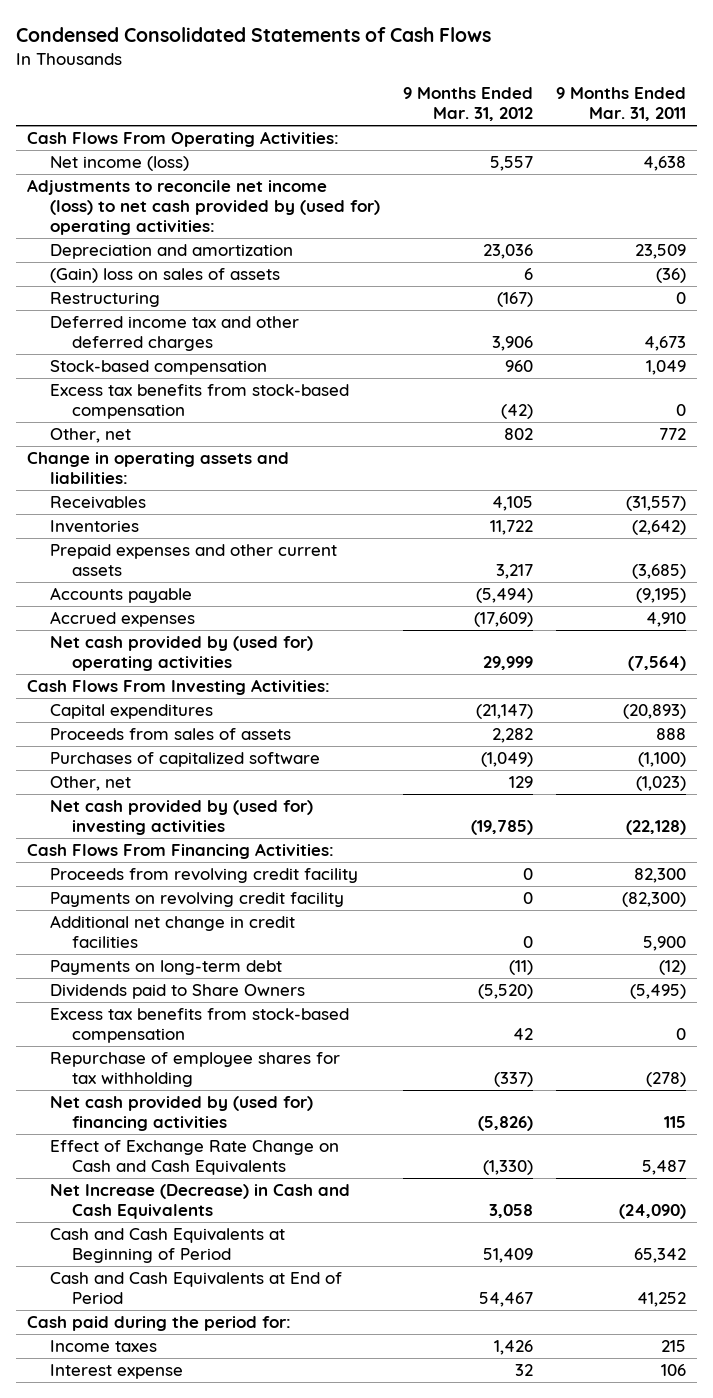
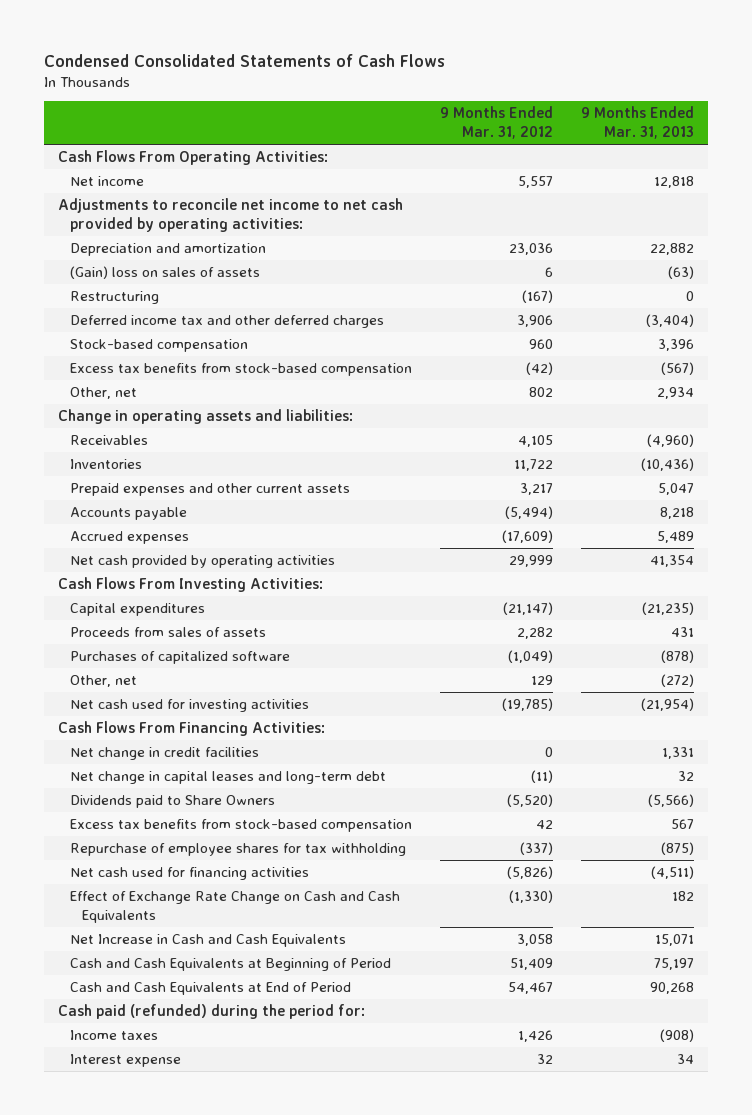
- | 9 Months Ended Mar. 31, 2012 | 9 Months Ended Mar. 31, 2011
+ | 9 Months Ended Mar. 31, 2012 | 9 Months Ended Mar. 31, 2013
- Net income (loss) | 5,557 | 4,638
- Adjustments to reconcile net income (loss) to net cash provided by (used for) operating activities:
+ Net income | 5,557 | 12,818
+ Adjustments to reconcile net income to net cash provided by operating activities:
- Net cash provided by (used for) operating activities | 29,999 | (7,564)
+ Net cash provided by operating activities | 29,999 | 41,354
- Net cash provided by (used for) investing activities | (19,785) | (22,128)
+ Net cash used for investing activities | (19,785) | (21,954)
- Proceeds from revolving credit facility | 0 | 82,300
- Payments on revolving credit facility | 0 | (82,300)
- Additional net change in credit facilities | 0 | 5,900
- Payments on long-term debt | (11) | (12)
+ Net change in credit facilities | 0 | 1,331
+ Net change in capital leases and long-term debt | (11) | 32
- Net cash provided by (used for) financing activities | (5,826) | 115
+ Net cash used for financing activities | (5,826) | (4,511)
- Net Increase (Decrease) in Cash and Cash Equivalents | 3,058 | (24,090)
+ Net Increase in Cash and Cash Equivalents | 3,058 | 15,071
- Cash paid during the period for:
+ Cash paid (refunded) during the period for:

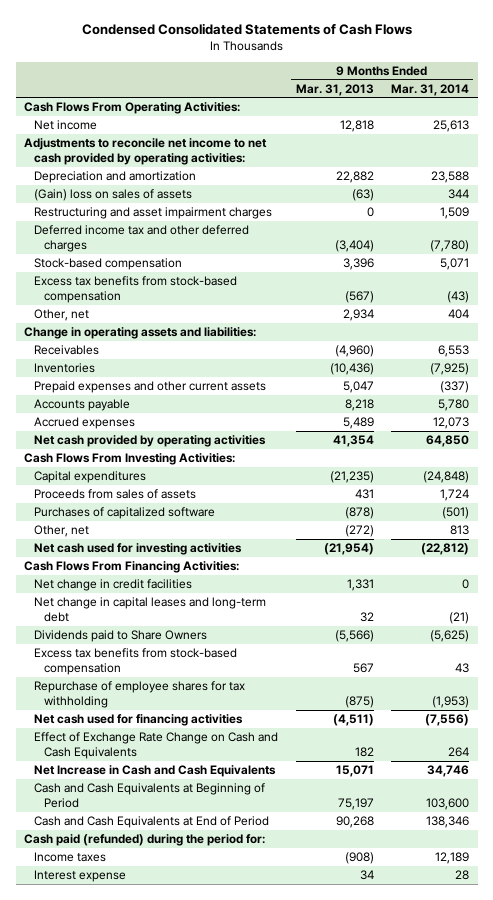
- | 9 Months Ended Mar. 31, 2012 | 9 Months Ended Mar. 31, 2013
+ | 9 Months Ended Mar. 31, 2013 | 9 Months Ended Mar. 31, 2014
- Restructuring | (167) | 0
+ Restructuring and asset impairment charges | 0 | 1,509

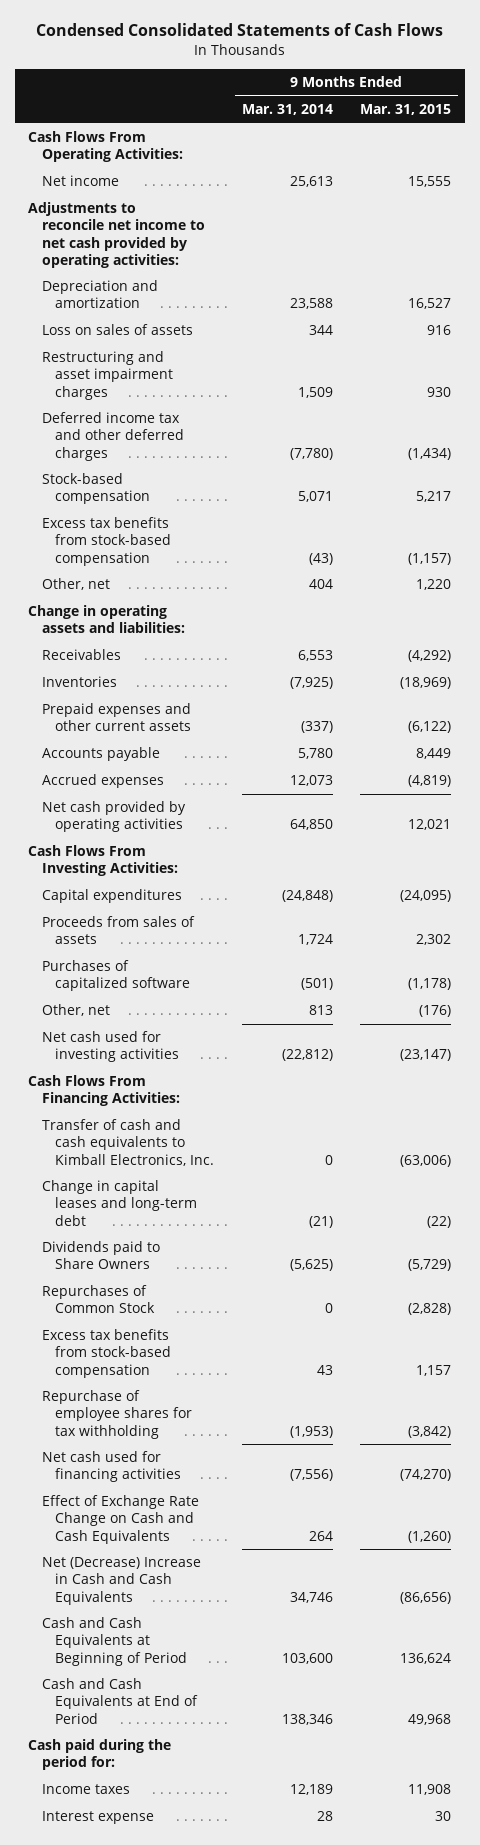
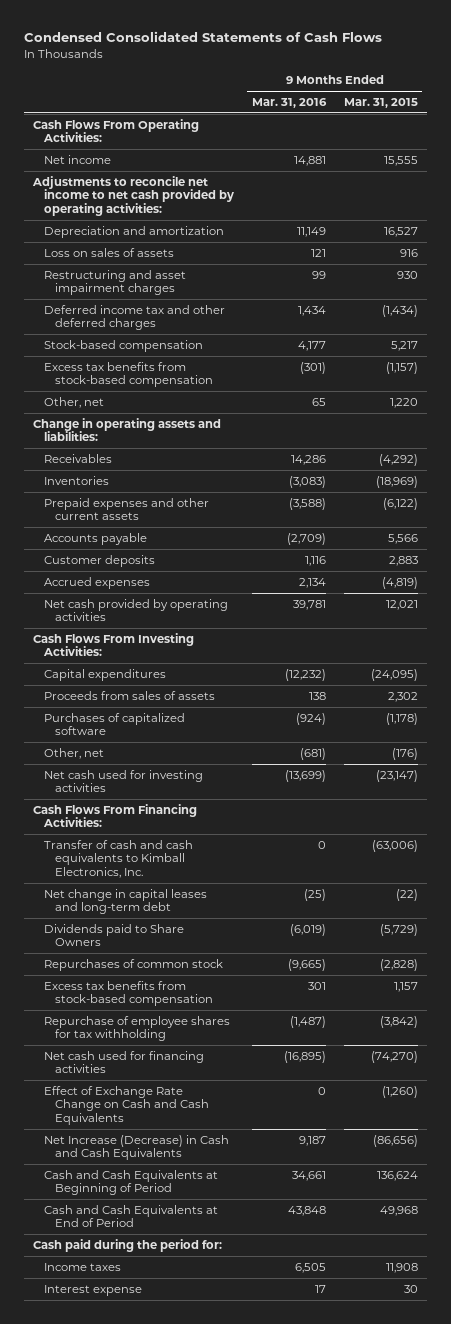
- | 9 Months Ended Mar. 31, 2014 | 9 Months Ended Mar. 31, 2015
+ | 9 Months Ended Mar. 31, 2016 | 9 Months Ended Mar. 31, 2015
- Accounts payable | 5,780 | 8,449
+ Accounts payable | (2,709) | 5,566
+ Customer deposits | 1,116 | 2,883
- Change in capital leases and long-term debt | (21) | (22)
+ Net change in capital leases and long-term debt | (25) | (22)
- Repurchases of Common Stock | 0 | (2,828)
+ Repurchases of common stock | (9,665) | (2,828)
- Net (Decrease) Increase in Cash and Cash Equivalents | 34,746 | (86,656)
+ Net Increase (Decrease) in Cash and Cash Equivalents | 9,187 | (86,656)

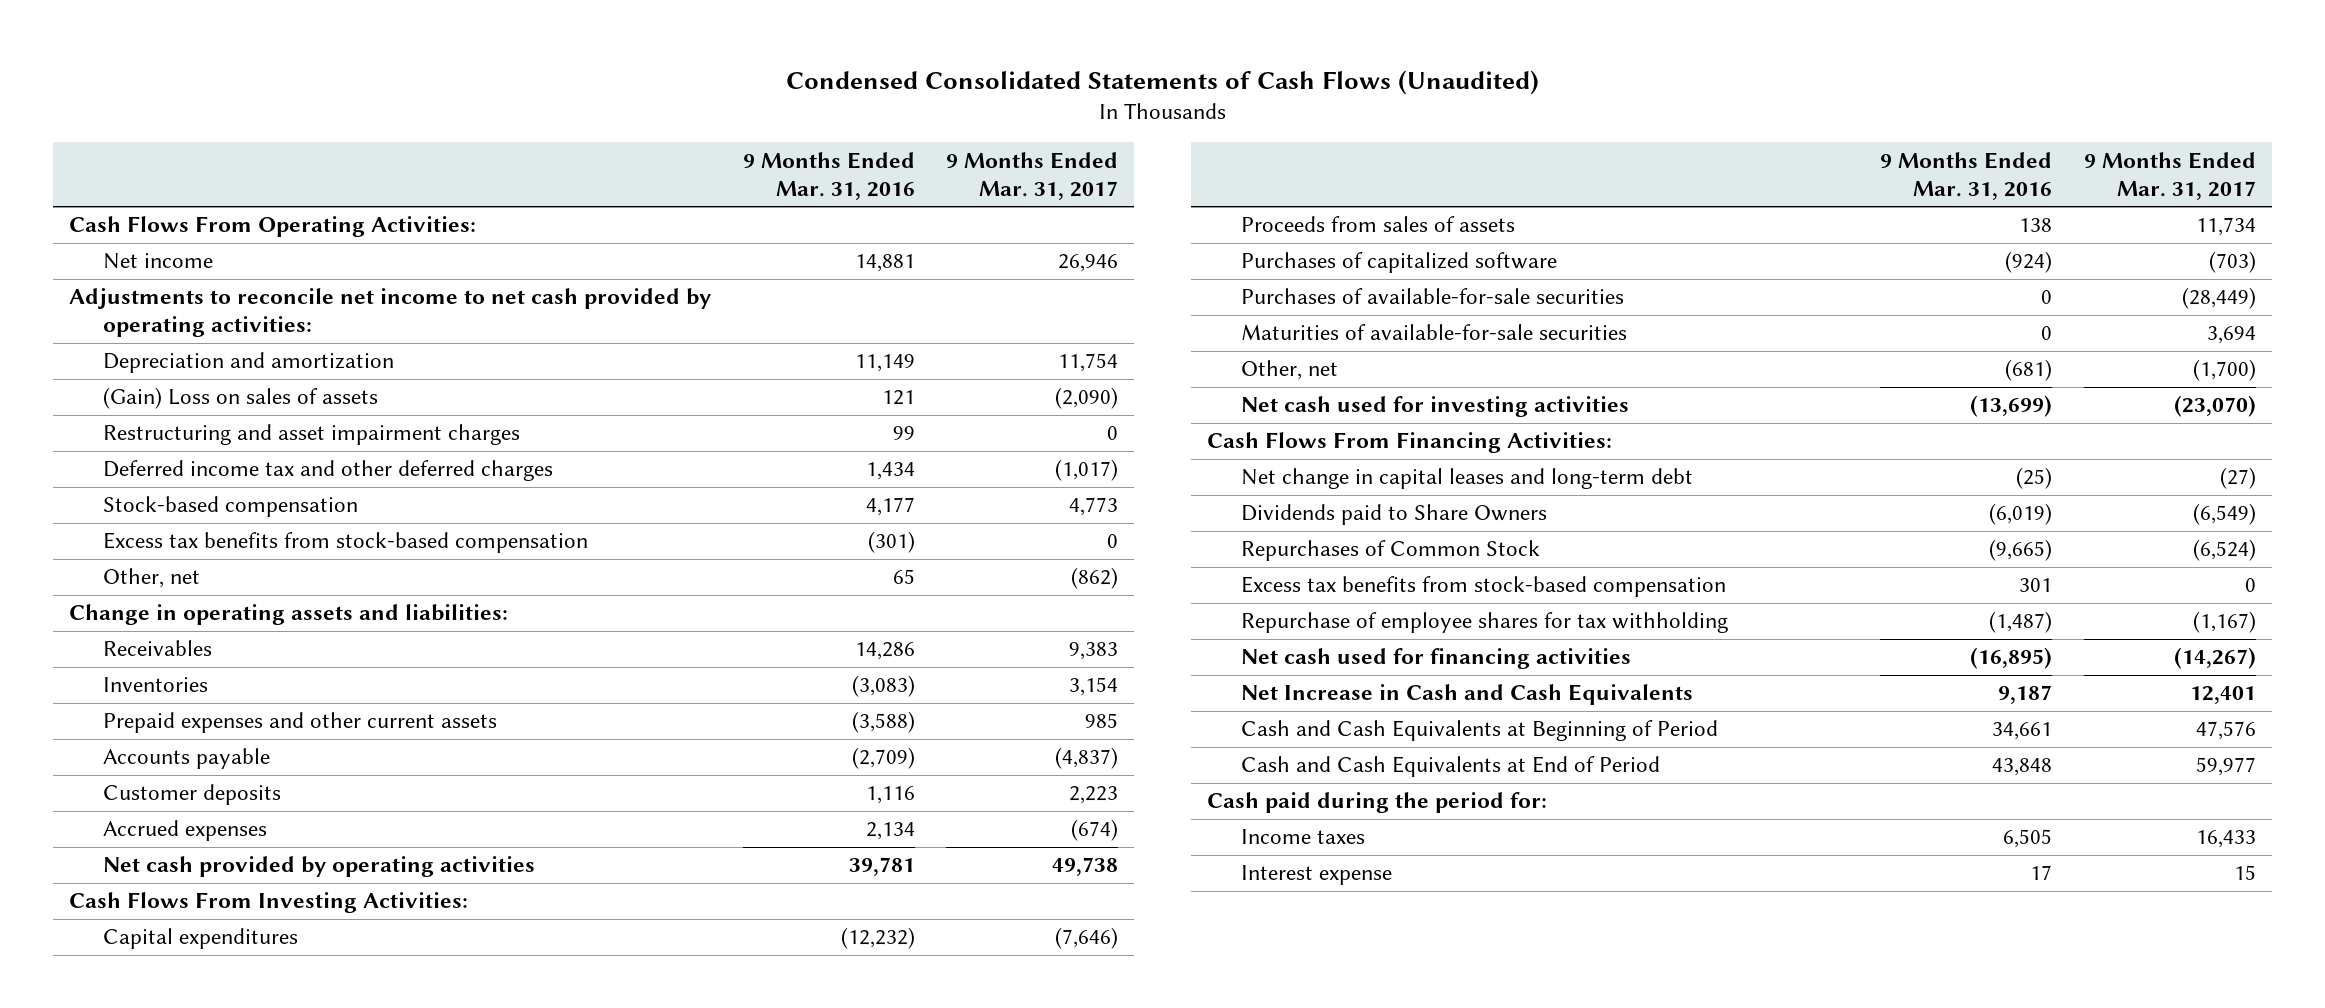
- Condensed Consolidated Statements of Cash Flows
+ Condensed Consolidated Statements of Cash Flows (Unaudited)
- | 9 Months Ended Mar. 31, 2016 | 9 Months Ended Mar. 31, 2015
+ | 9 Months Ended Mar. 31, 2016 | 9 Months Ended Mar. 31, 2017
- Loss on sales of assets | 121 | 916
+ (Gain) Loss on sales of assets | 121 | (2,090)
+ Purchases of available-for-sale securities | 0 | (28,449)
+ Maturities of available-for-sale securities | 0 | 3,694
- Transfer of cash and cash equivalents to Kimball Electronics, Inc. | 0 | (63,006)
- Repurchases of common stock | (9,665) | (2,828)
+ Repurchases of Common Stock | (9,665) | (6,524)
- Effect of Exchange Rate Change on Cash and Cash Equivalents | 0 | (1,260)
- Net Increase (Decrease) in Cash and Cash Equivalents | 9,187 | (86,656)
+ Net Increase in Cash and Cash Equivalents | 9,187 | 12,401

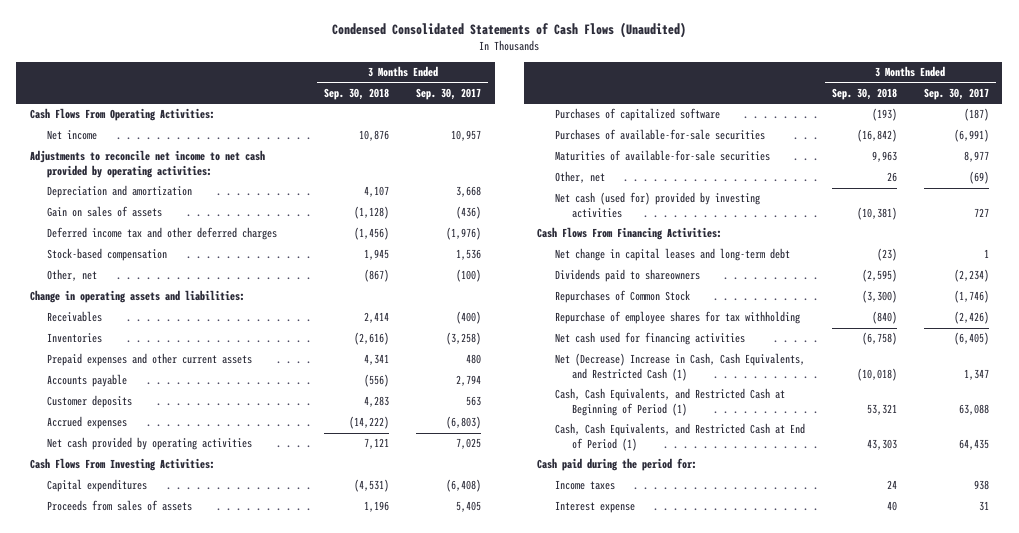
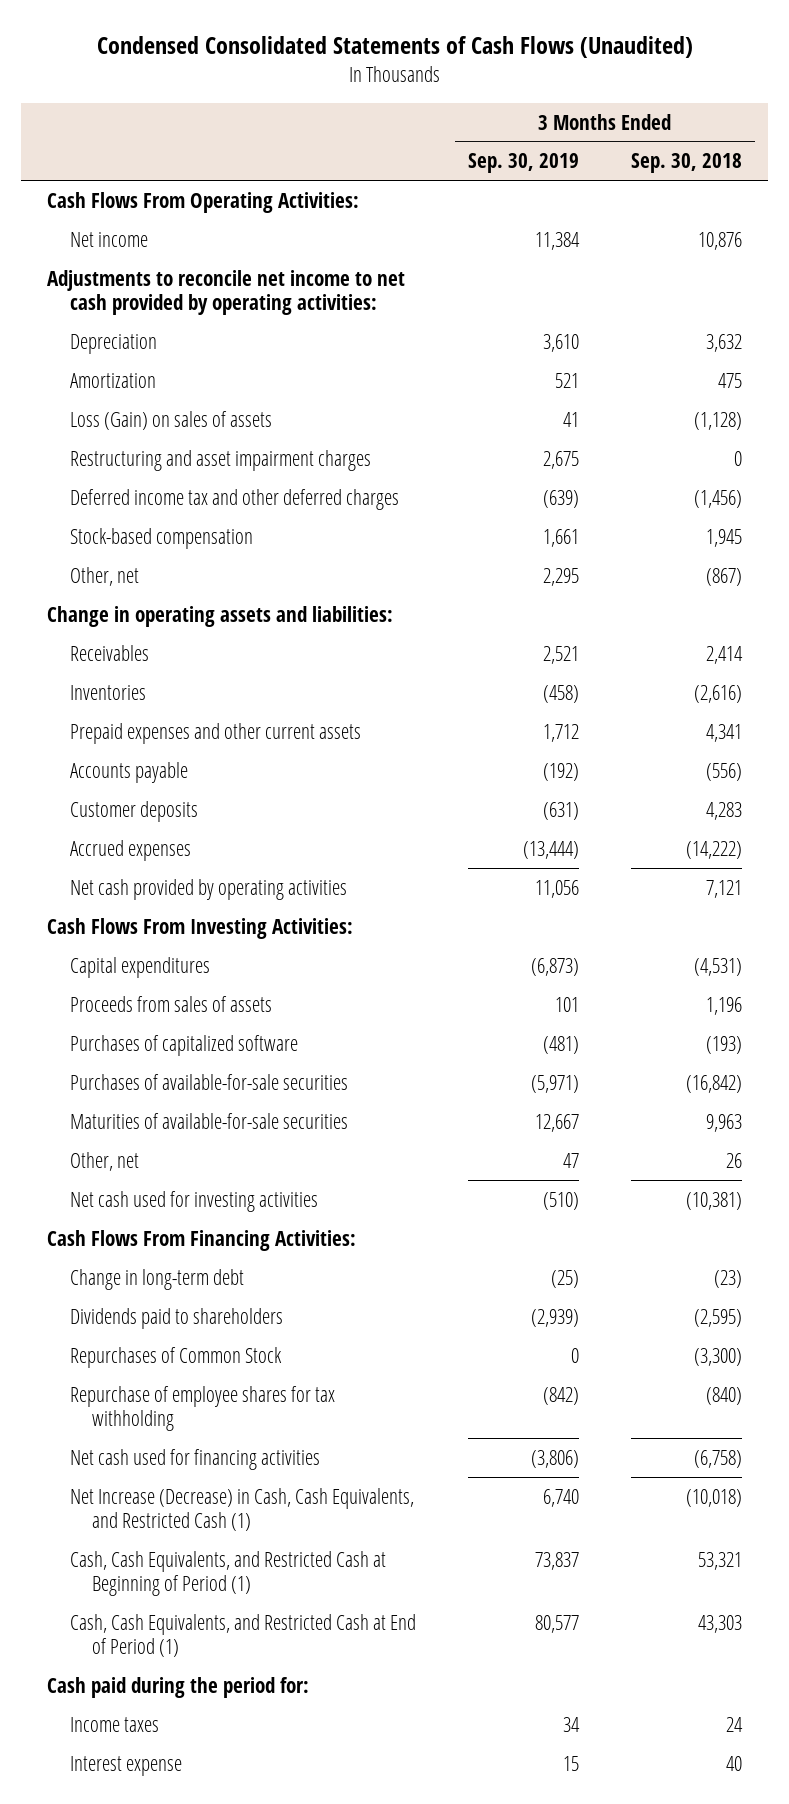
- | 3 Months Ended Sep. 30, 2018 | 3 Months Ended Sep. 30, 2017
+ | 3 Months Ended Sep. 30, 2019 | 3 Months Ended Sep. 30, 2018
- Depreciation and amortization | 4,107 | 3,668
- Gain on sales of assets | (1,128) | (436)
+ Depreciation | 3,610 | 3,632
+ Amortization | 521 | 475
+ Loss (Gain) on sales of assets | 41 | (1,128)
+ Restructuring and asset impairment charges | 2,675 | 0
- Net cash (used for) provided by investing activities | (10,381) | 727
+ Net cash used for investing activities | (510) | (10,381)
- Net change in capital leases and long-term debt | (23) | 1
- Dividends paid to shareowners | (2,595) | (2,234)
+ Change in long-term debt | (25) | (23)
+ Dividends paid to shareholders | (2,939) | (2,595)
- Net (Decrease) Increase in Cash, Cash Equivalents, and Restricted Cash (1) | (10,018) | 1,347
+ Net Increase (Decrease) in Cash, Cash Equivalents, and Restricted Cash (1) | 6,740 | (10,018)

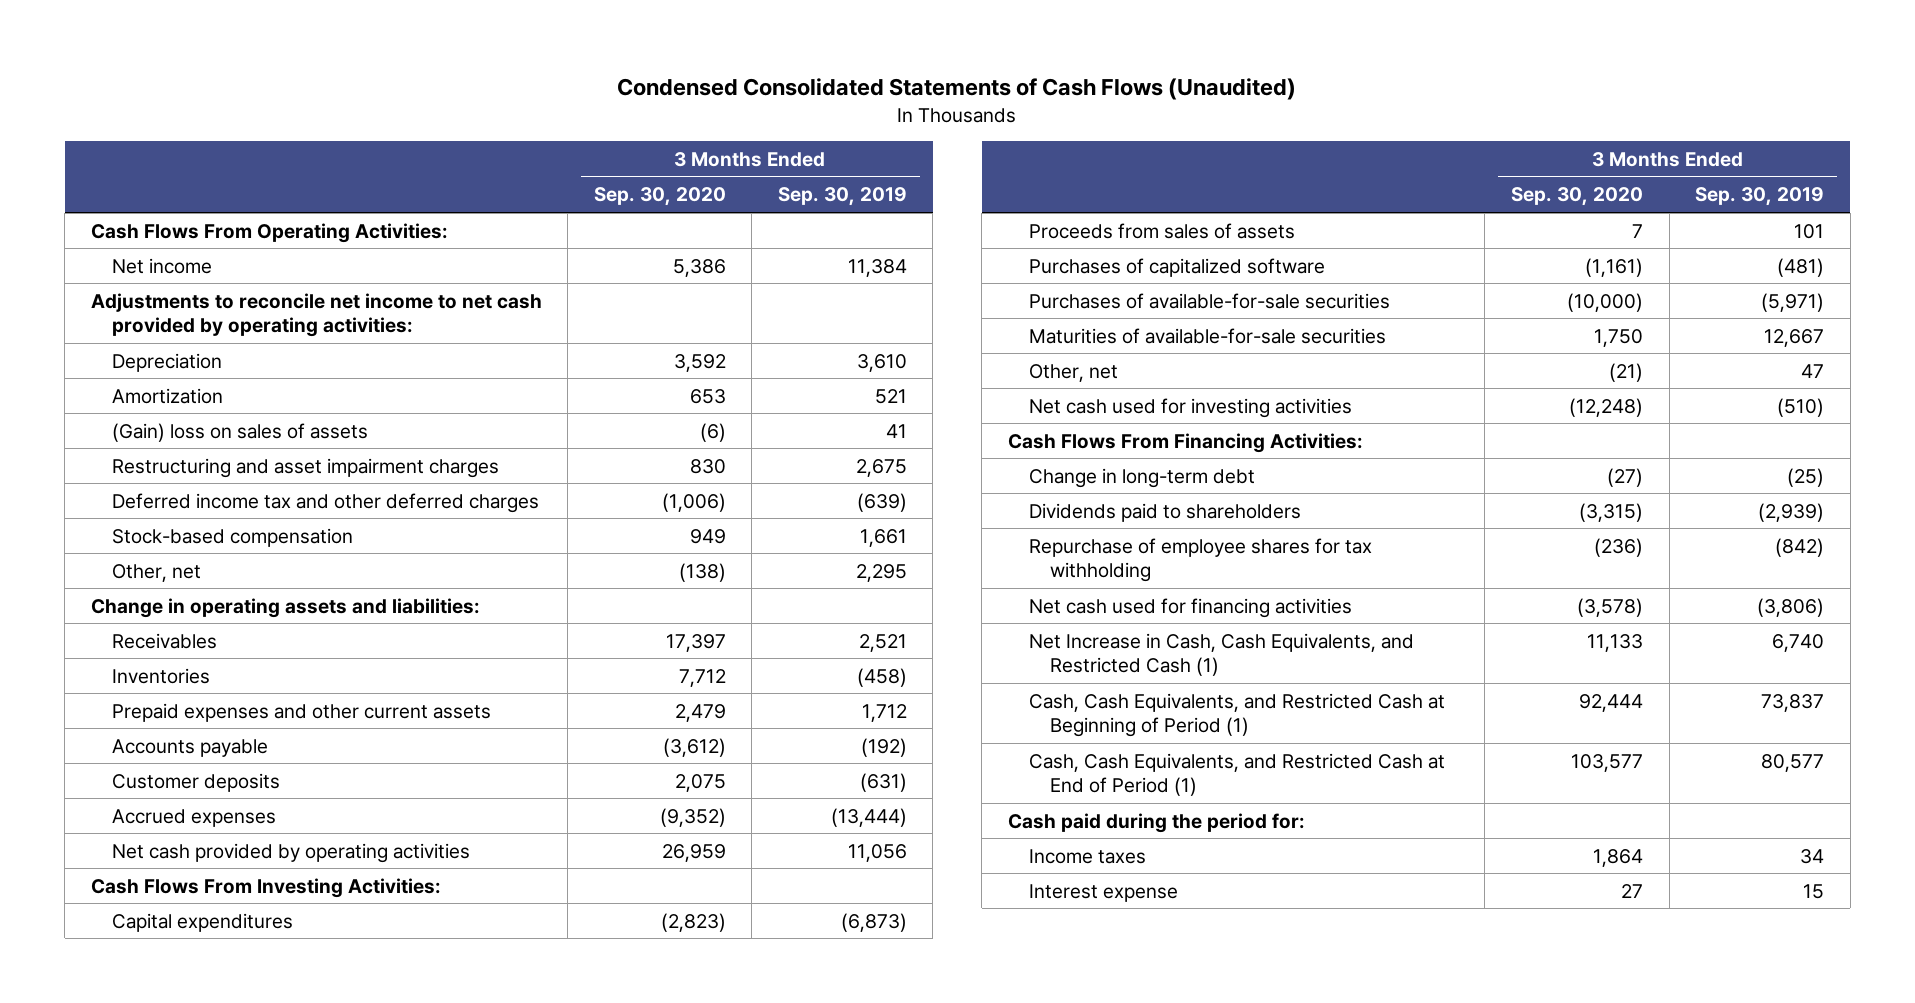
- | 3 Months Ended Sep. 30, 2019 | 3 Months Ended Sep. 30, 2018
+ | 3 Months Ended Sep. 30, 2020 | 3 Months Ended Sep. 30, 2019
- Loss (Gain) on sales of assets | 41 | (1,128)
+ (Gain) loss on sales of assets | (6) | 41
- Repurchases of Common Stock | 0 | (3,300)
- Net Increase (Decrease) in Cash, Cash Equivalents, and Restricted Cash (1) | 6,740 | (10,018)
+ Net Increase in Cash, Cash Equivalents, and Restricted Cash (1) | 11,133 | 6,740

